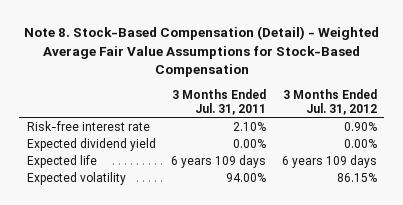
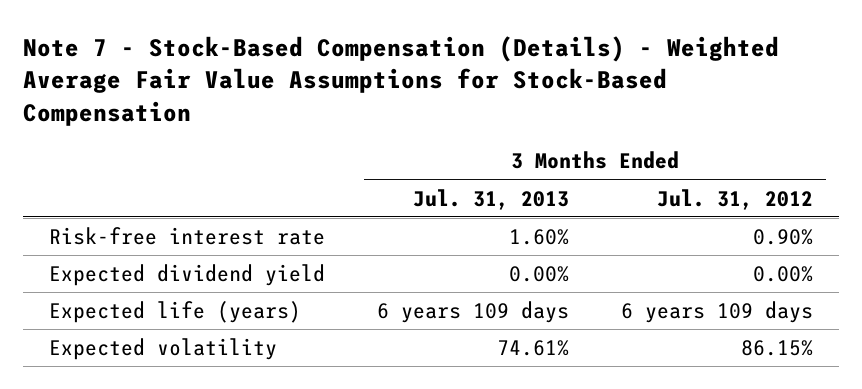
- Note 8. Stock-Based Compensation (Detail) - Weighted Average Fair Value Assumptions for Stock-Based Compensation
+ Note 7 - Stock-Based Compensation (Details) - Weighted Average Fair Value Assumptions for Stock-Based Compensation
- | 3 Months Ended Jul. 31, 2011 | 3 Months Ended Jul. 31, 2012
+ | 3 Months Ended Jul. 31, 2013 | 3 Months Ended Jul. 31, 2012
- Expected life | 6 years 109 days | 6 years 109 days
+ Expected life (years) | 6 years 109 days | 6 years 109 days

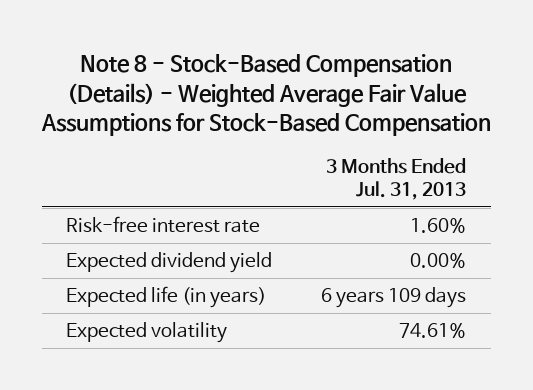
- Note 7 - Stock-Based Compensation (Details) - Weighted Average Fair Value Assumptions for Stock-Based Compensation
+ Note 8 - Stock-Based Compensation (Details) - Weighted Average Fair Value Assumptions for Stock-Based Compensation
- | 3 Months Ended Jul. 31, 2013 | 3 Months Ended Jul. 31, 2012
+ | 3 Months Ended Jul. 31, 2013
- Expected life (years) | 6 years 109 days | 6 years 109 days
+ Expected life (in years) | 6 years 109 days

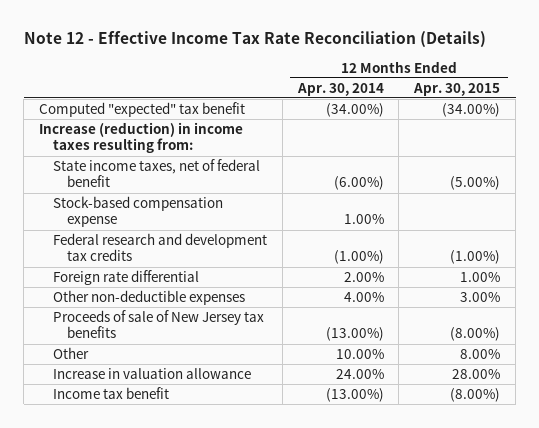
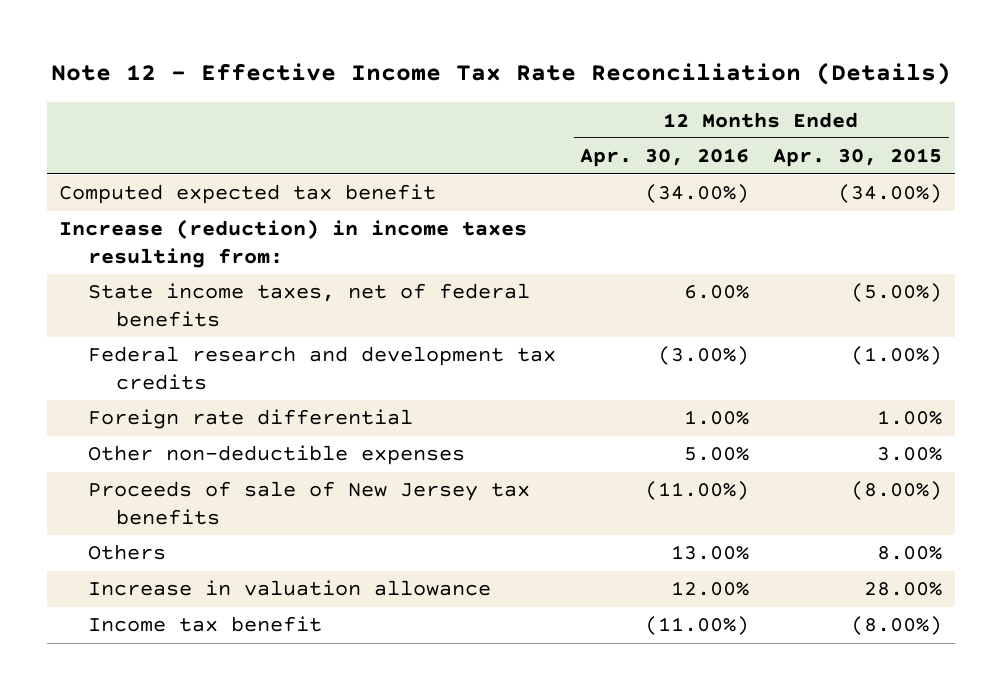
- | 12 Months Ended Apr. 30, 2014 | 12 Months Ended Apr. 30, 2015
+ | 12 Months Ended Apr. 30, 2016 | 12 Months Ended Apr. 30, 2015
- Computed "expected" tax benefit | (34.00%) | (34.00%)
+ Computed expected tax benefit | (34.00%) | (34.00%)
- State income taxes, net of federal benefit | (6.00%) | (5.00%)
- Stock-based compensation expense | 1.00% |
+ State income taxes, net of federal benefits | 6.00% | (5.00%)
- Other | 10.00% | 8.00%
+ Others | 13.00% | 8.00%

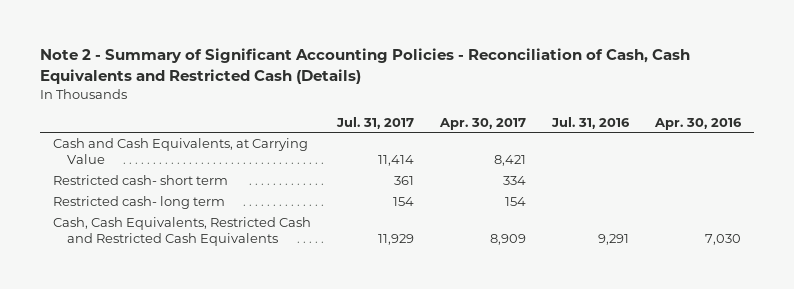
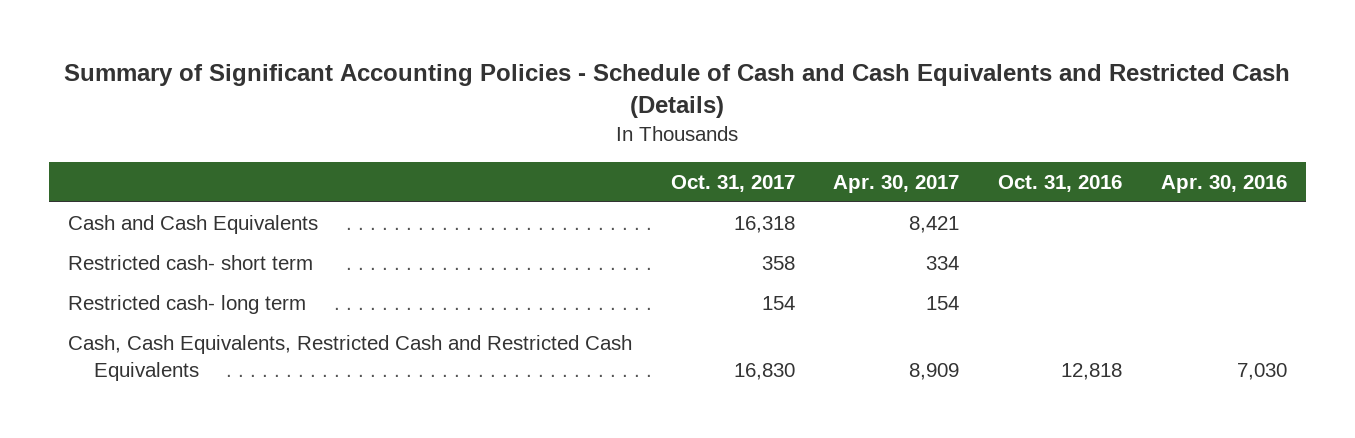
- Note 2 - Summary of Significant Accounting Policies - Reconciliation of Cash, Cash Equivalents and Restricted Cash (Details)
+ Summary of Significant Accounting Policies - Schedule of Cash and Cash Equivalents and Restricted Cash (Details)
- | Jul. 31, 2017 | Apr. 30, 2017 | Jul. 31, 2016 | Apr. 30, 2016
+ | Oct. 31, 2017 | Apr. 30, 2017 | Oct. 31, 2016 | Apr. 30, 2016
- Cash and Cash Equivalents, at Carrying Value | 11,414 | 8,421 | |
+ Cash and Cash Equivalents | 16,318 | 8,421 | |

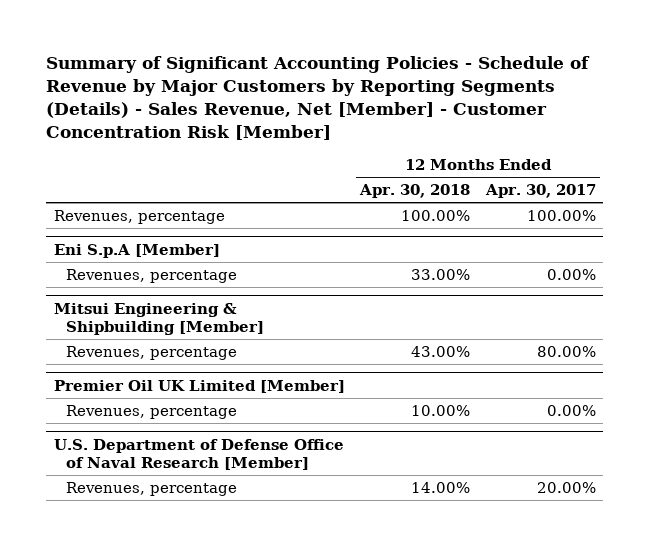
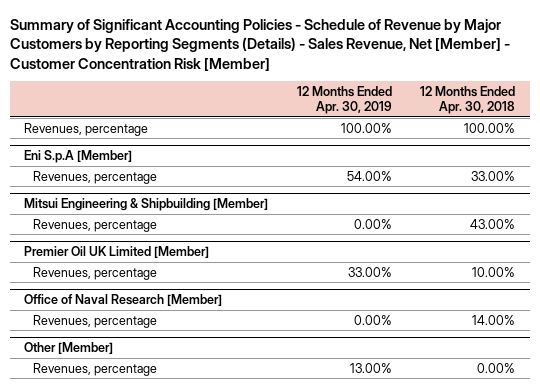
- | 12 Months Ended Apr. 30, 2018 | 12 Months Ended Apr. 30, 2017
+ | 12 Months Ended Apr. 30, 2019 | 12 Months Ended Apr. 30, 2018
- U.S. Department of Defense Office of Naval Research [Member]
+ Office of Naval Research [Member]
+ Other [Member]
+ Revenues, percentage | 13.00% | 0.00%

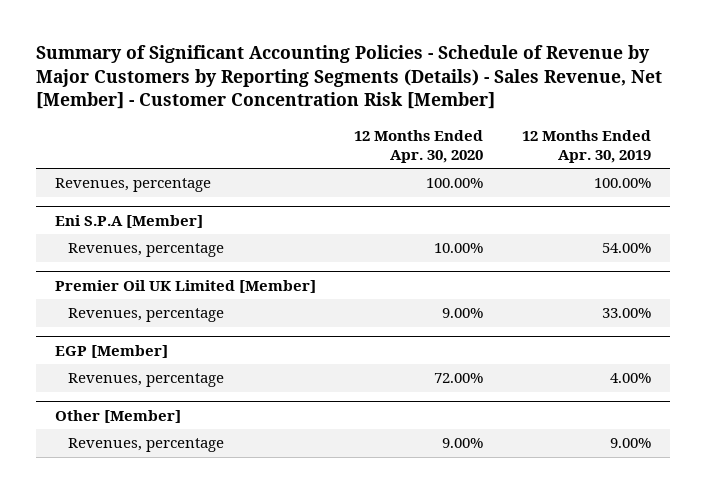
- | 12 Months Ended Apr. 30, 2019 | 12 Months Ended Apr. 30, 2018
+ | 12 Months Ended Apr. 30, 2020 | 12 Months Ended Apr. 30, 2019
- Eni S.p.A [Member]
+ Eni S.P.A [Member]
- Mitsui Engineering & Shipbuilding [Member]
- Revenues, percentage | 0.00% | 43.00%
- Office of Naval Research [Member]
- Revenues, percentage | 0.00% | 14.00%
+ EGP [Member]
+ Revenues, percentage | 72.00% | 4.00%
@ Other [Member]
- Revenues, percentage | 13.00% | 0.00%
+ Revenues, percentage | 9.00% | 9.00%

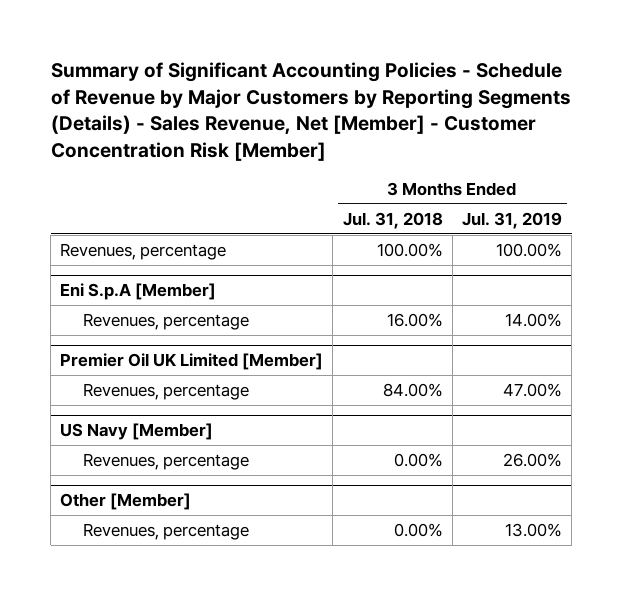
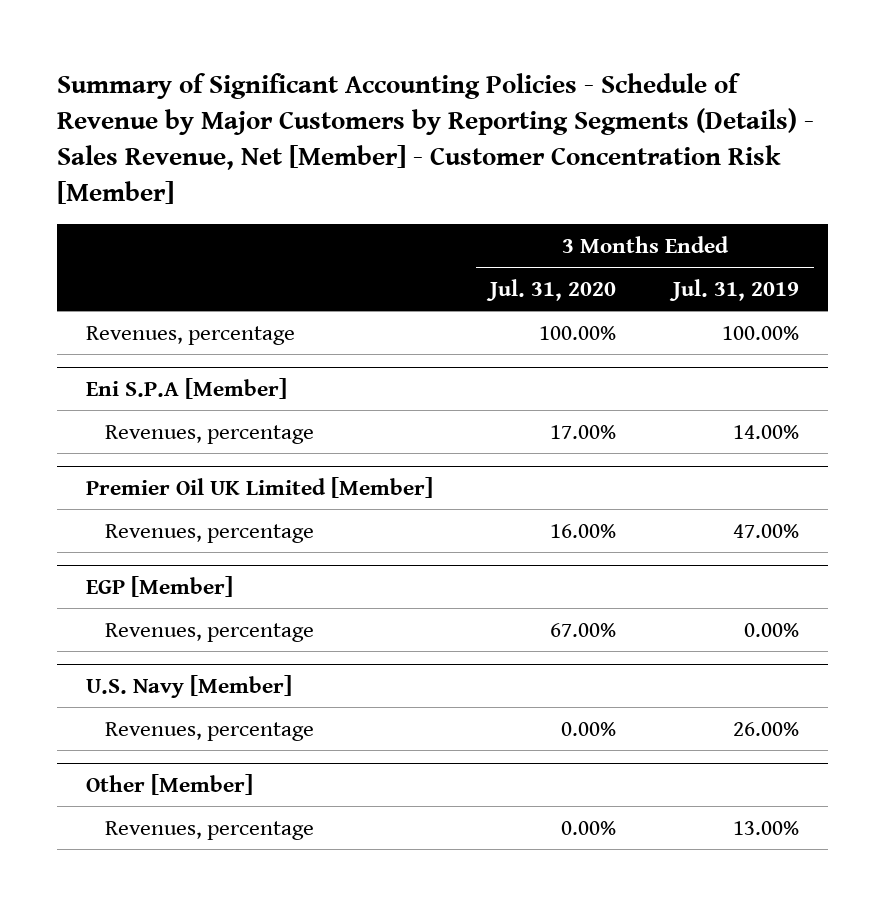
- | 3 Months Ended Jul. 31, 2018 | 3 Months Ended Jul. 31, 2019
+ | 3 Months Ended Jul. 31, 2020 | 3 Months Ended Jul. 31, 2019
- Eni S.p.A [Member]
+ Eni S.P.A [Member]
- US Navy [Member]
+ EGP [Member]
+ Revenues, percentage | 67.00% | 0.00%
+ U.S. Navy [Member]

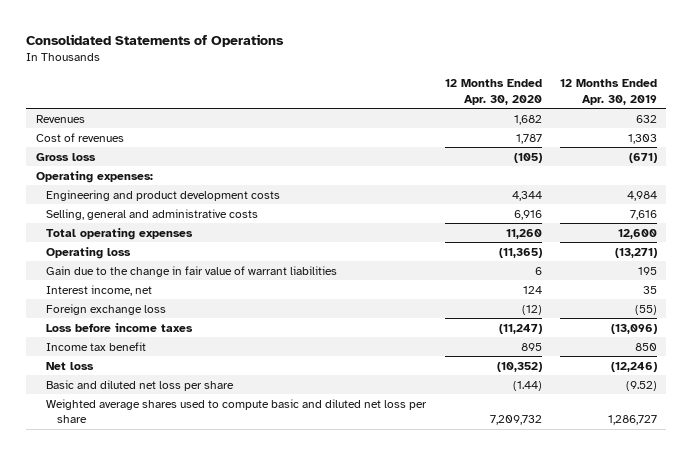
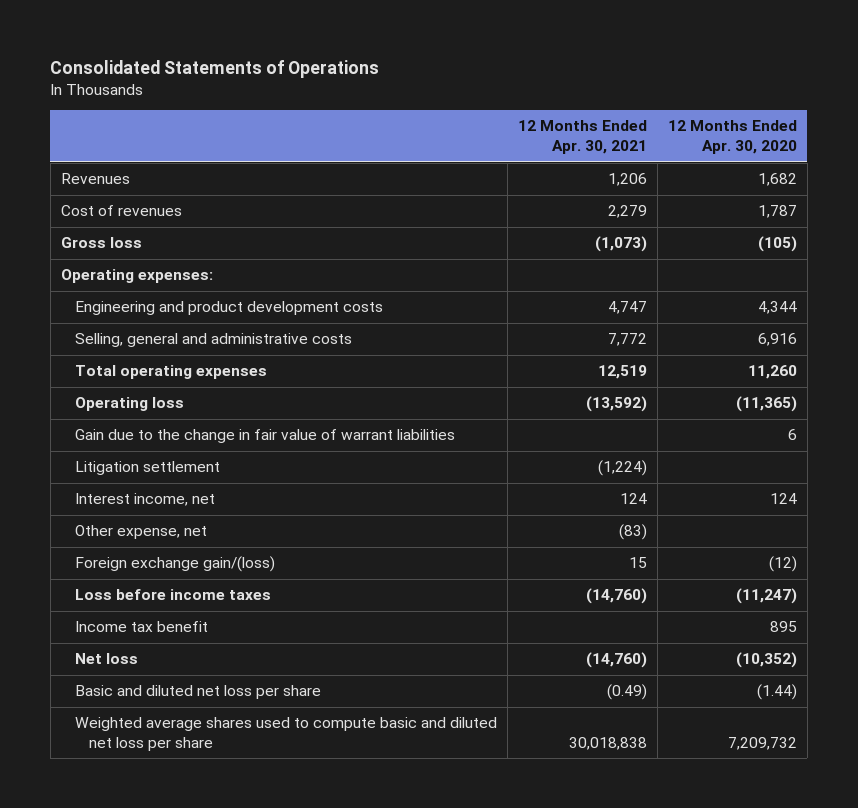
- | 12 Months Ended Apr. 30, 2020 | 12 Months Ended Apr. 30, 2019
+ | 12 Months Ended Apr. 30, 2021 | 12 Months Ended Apr. 30, 2020
+ Litigation settlement | (1,224) |
- Foreign exchange loss | (12) | (55)
+ Other expense, net | (83) |
+ Foreign exchange gain/(loss) | 15 | (12)

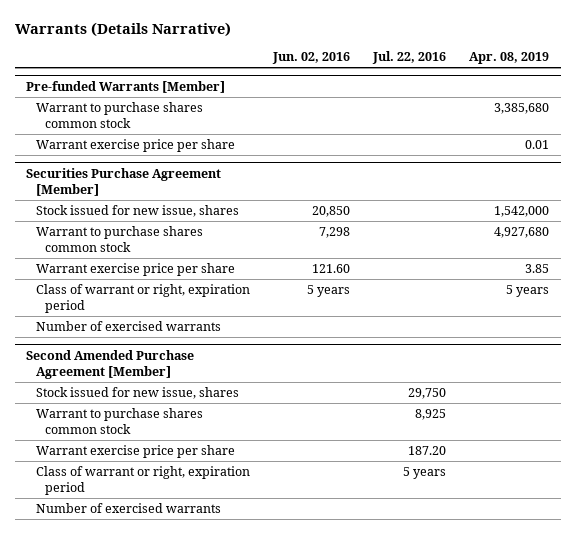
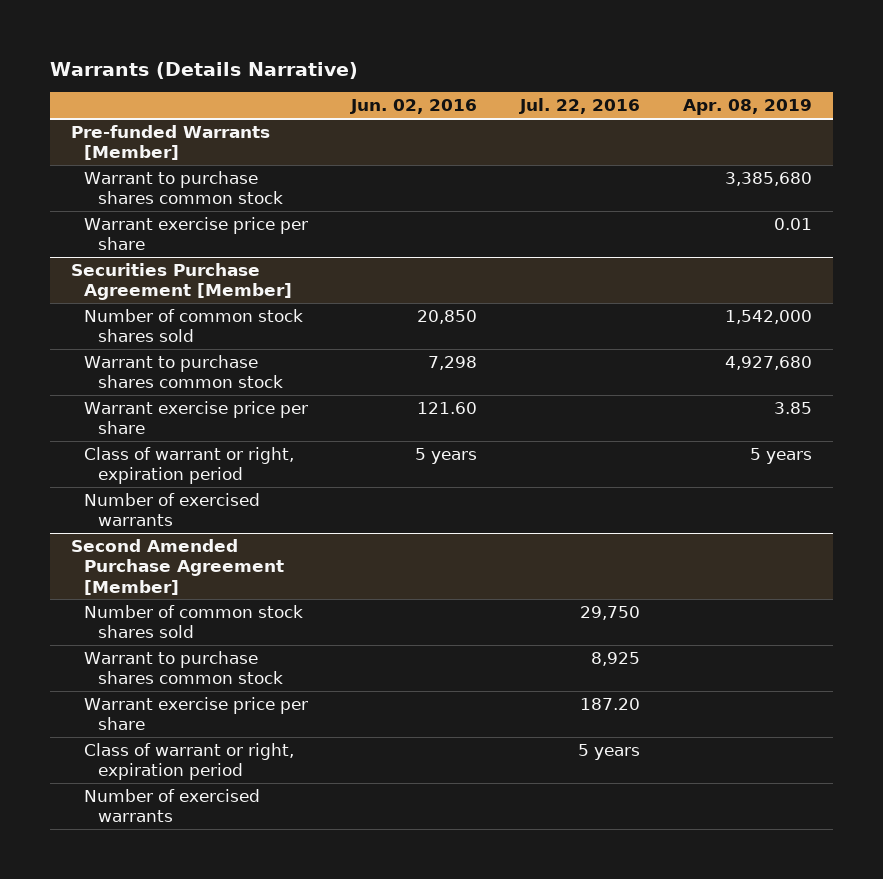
@ Securities Purchase Agreement [Member]
- Stock issued for new issue, shares | 20,850 | | 1,542,000
+ Number of common stock shares sold | 20,850 | | 1,542,000
@ Second Amended Purchase Agreement [Member]
- Stock issued for new issue, shares | | 29,750 |
+ Number of common stock shares sold | | 29,750 |

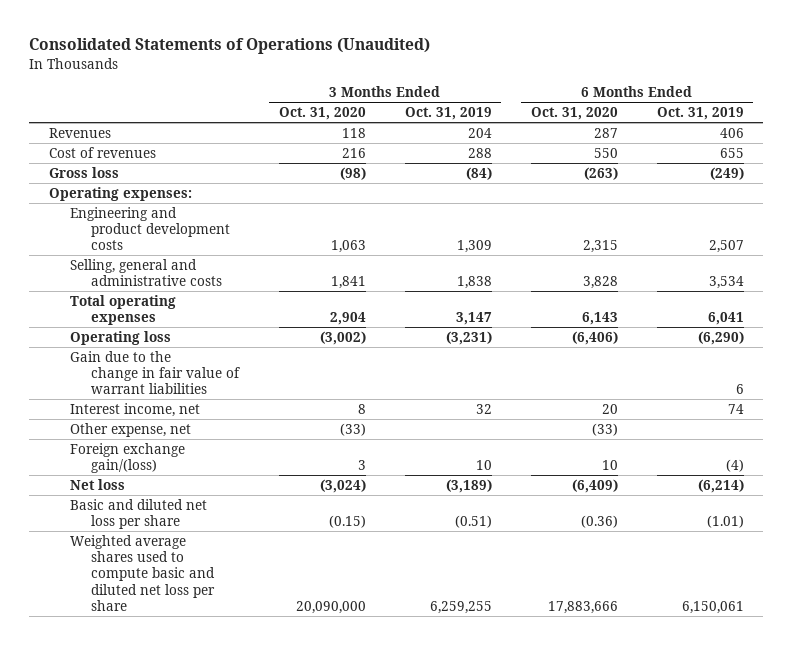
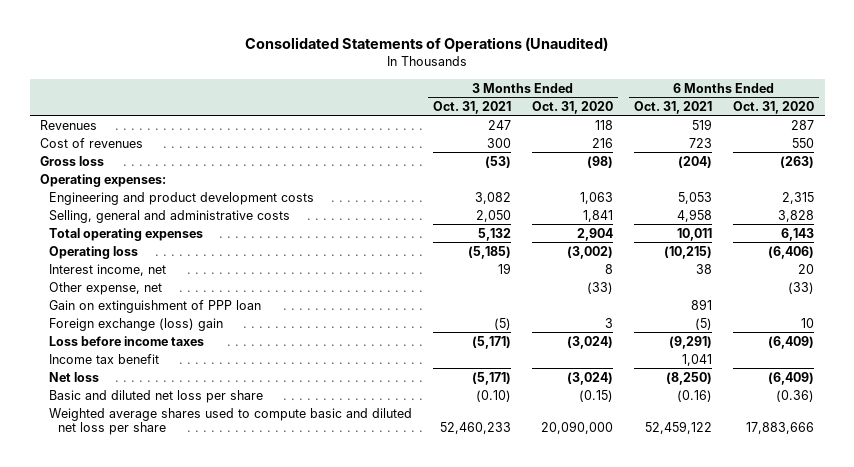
- | 3 Months Ended Oct. 31, 2020 | 3 Months Ended Oct. 31, 2019 | 6 Months Ended Oct. 31, 2020 | 6 Months Ended Oct. 31, 2019
+ | 3 Months Ended Oct. 31, 2021 | 3 Months Ended Oct. 31, 2020 | 6 Months Ended Oct. 31, 2021 | 6 Months Ended Oct. 31, 2020
- Gain due to the change in fair value of warrant liabilities | | | | 6
- Foreign exchange gain/(loss) | 3 | 10 | 10 | (4)
+ Gain on extinguishment of PPP loan | | | 891 |
+ Foreign exchange (loss) gain | (5) | 3 | (5) | 10
+ Loss before income taxes | (5,171) | (3,024) | (9,291) | (6,409)
+ Income tax benefit | | | 1,041 |

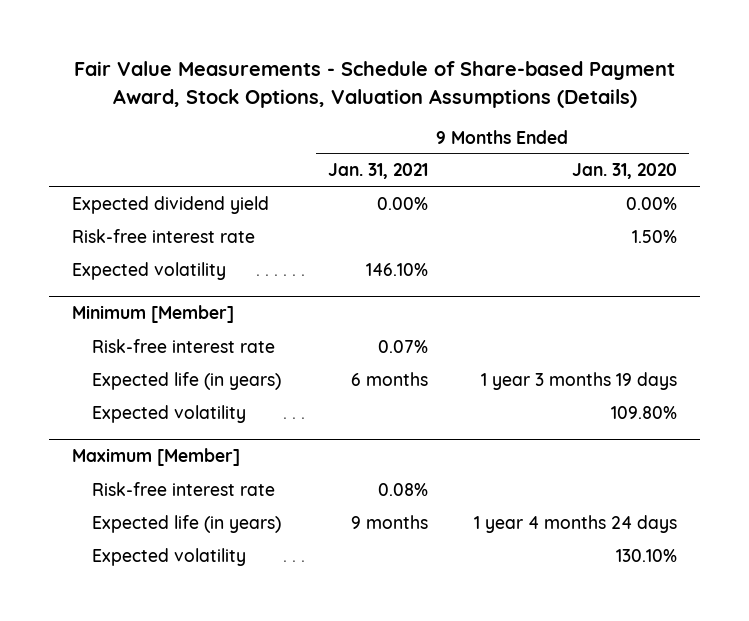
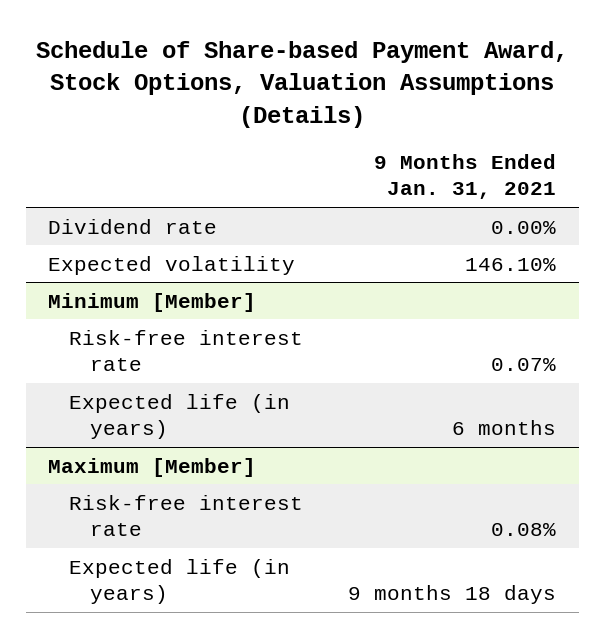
- Fair Value Measurements - Schedule of Share-based Payment Award, Stock Options, Valuation Assumptions (Details)
+ Schedule of Share-based Payment Award, Stock Options, Valuation Assumptions (Details)
- | 9 Months Ended Jan. 31, 2021 | 9 Months Ended Jan. 31, 2020
+ | 9 Months Ended Jan. 31, 2021
- Expected dividend yield | 0.00% | 0.00%
- Risk-free interest rate | | 1.50%
+ Dividend rate | 0.00%
@ Minimum [Member]
- Expected volatility | | 109.80%
@ Maximum [Member]
- Expected life (in years) | 9 months | 1 year 4 months 24 days
- Expected volatility | | 130.10%
+ Expected life (in years) | 9 months 18 days

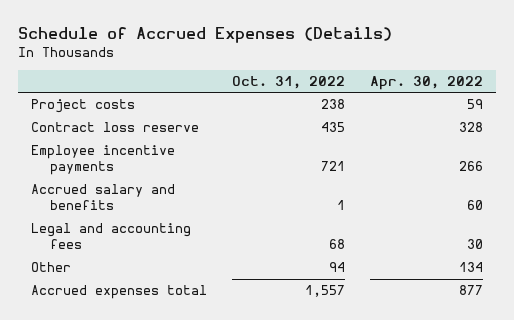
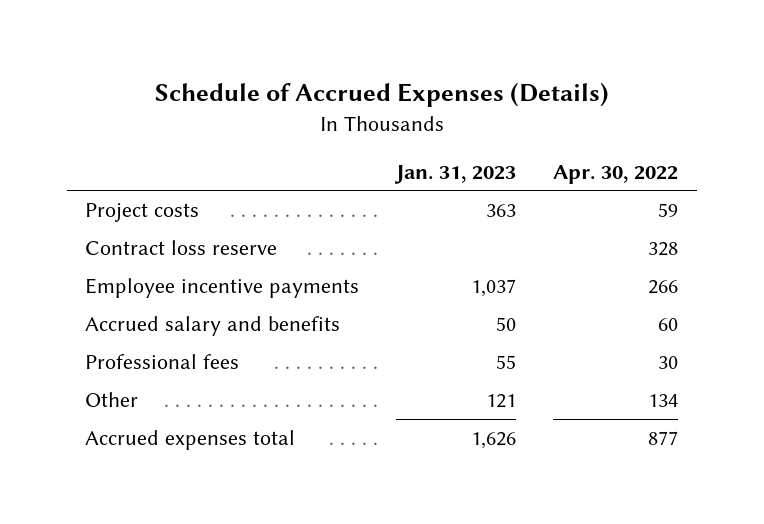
- | Oct. 31, 2022 | Apr. 30, 2022
+ | Jan. 31, 2023 | Apr. 30, 2022
- Legal and accounting fees | 68 | 30
+ Professional fees | 55 | 30

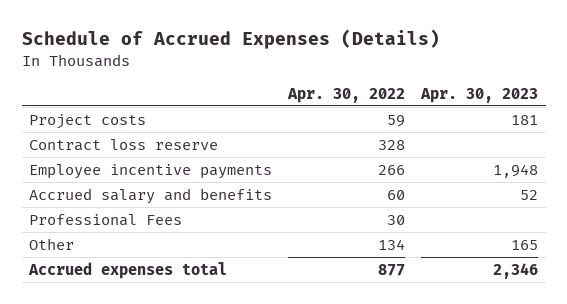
- | Jan. 31, 2023 | Apr. 30, 2022
+ | Apr. 30, 2022 | Apr. 30, 2023
- Professional fees | 55 | 30
+ Professional Fees | 30 |

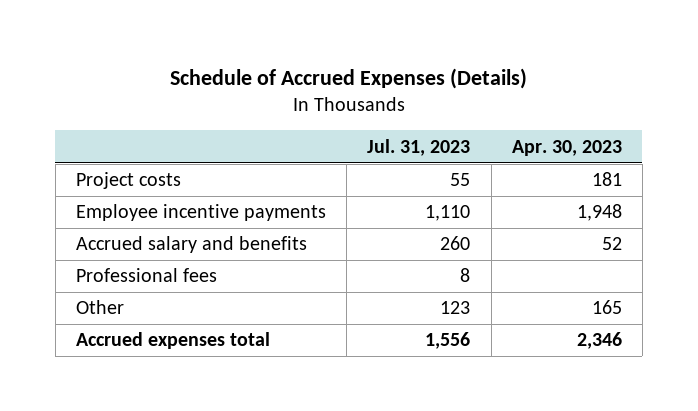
- | Apr. 30, 2022 | Apr. 30, 2023
+ | Jul. 31, 2023 | Apr. 30, 2023
- Contract loss reserve | 328 |
- Professional Fees | 30 |
+ Professional fees | 8 |

